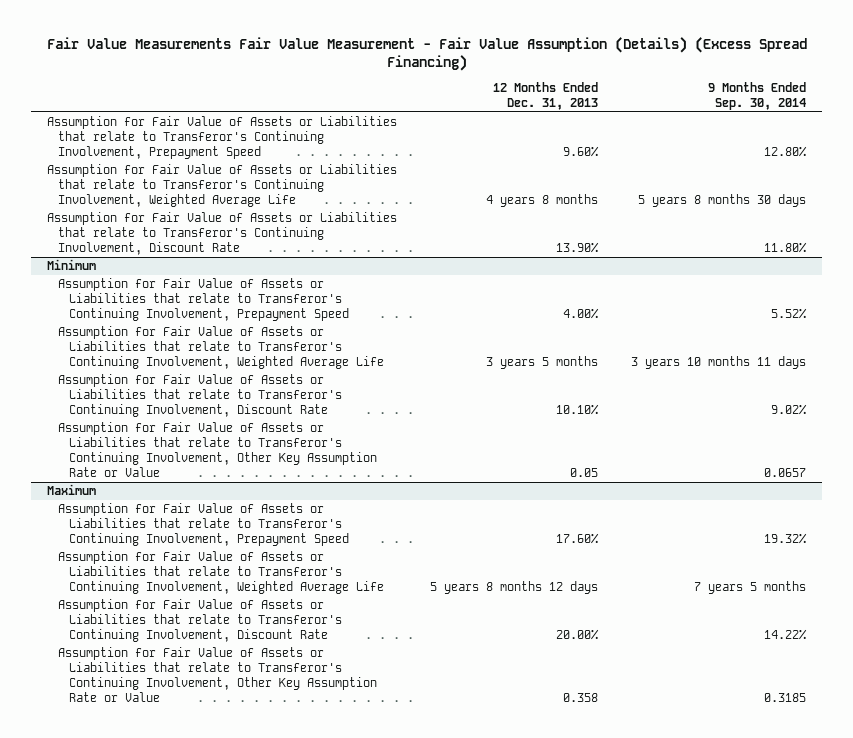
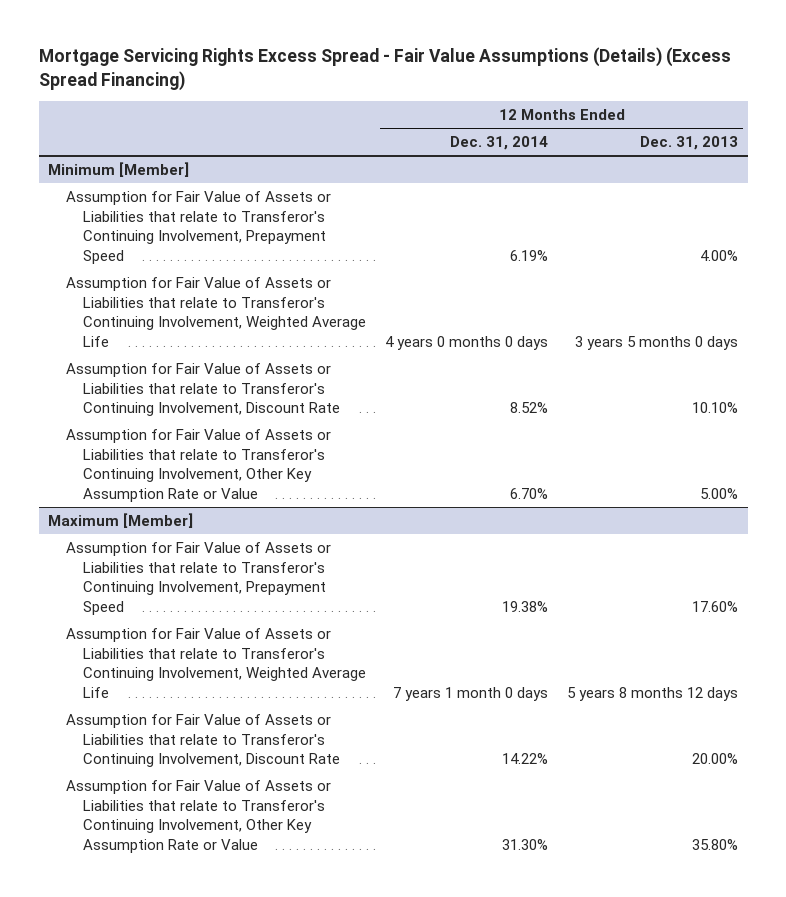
- Fair Value Measurements Fair Value Measurement - Fair Value Assumption (Details) (Excess Spread Financing)
+ Mortgage Servicing Rights Excess Spread - Fair Value Assumptions (Details) (Excess Spread Financing)
- | 12 Months Ended Dec. 31, 2013 | 9 Months Ended Sep. 30, 2014
+ | 12 Months Ended Dec. 31, 2014 | 12 Months Ended Dec. 31, 2013
- Assumption for Fair Value of Assets or Liabilities that relate to Transferor's Continuing Involvement, Prepayment Speed | 9.60% | 12.80%
- Assumption for Fair Value of Assets or Liabilities that relate to Transferor's Continuing Involvement, Weighted Average Life | 4 years 8 months | 5 years 8 months 30 days
- Assumption for Fair Value of Assets or Liabilities that relate to Transferor's Continuing Involvement, Discount Rate | 13.90% | 11.80%
- Minimum
+ Minimum [Member]
- Assumption for Fair Value of Assets or Liabilities that relate to Transferor's Continuing Involvement, Weighted Average Life | 3 years 5 months | 3 years 10 months 11 days
+ Assumption for Fair Value of Assets or Liabilities that relate to Transferor's Continuing Involvement, Weighted Average Life | 4 years 0 months 0 days | 3 years 5 months 0 days
- Assumption for Fair Value of Assets or Liabilities that relate to Transferor's Continuing Involvement, Other Key Assumption Rate or Value | 0.05 | 0.0657
- Maximum
+ Assumption for Fair Value of Assets or Liabilities that relate to Transferor's Continuing Involvement, Other Key Assumption Rate or Value | 6.70% | 5.00%
+ Maximum [Member]
- Assumption for Fair Value of Assets or Liabilities that relate to Transferor's Continuing Involvement, Other Key Assumption Rate or Value | 0.358 | 0.3185
+ Assumption for Fair Value of Assets or Liabilities that relate to Transferor's Continuing Involvement, Other Key Assumption Rate or Value | 31.30% | 35.80%

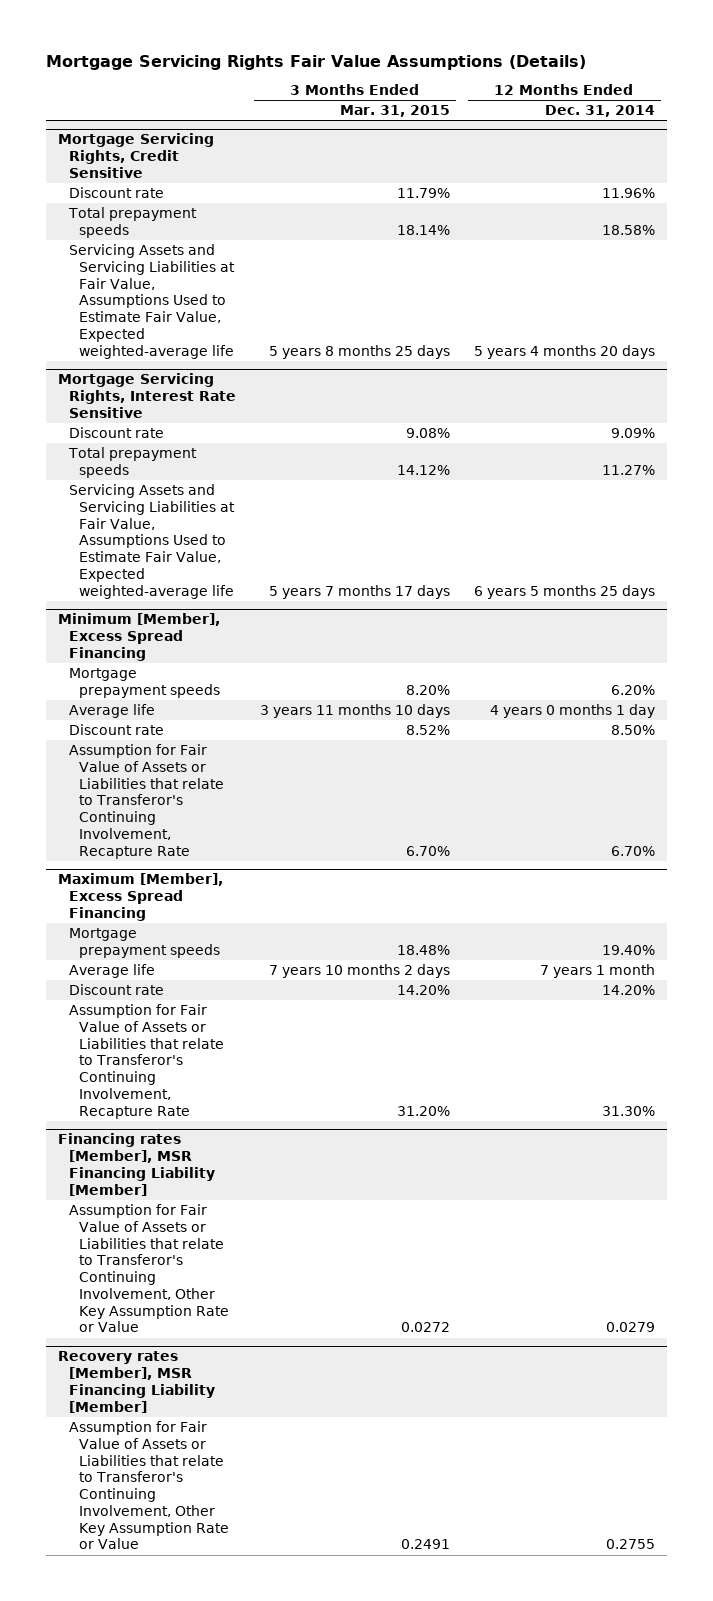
- Mortgage Servicing Rights Excess Spread - Fair Value Assumptions (Details) (Excess Spread Financing)
+ Mortgage Servicing Rights Fair Value Assumptions (Details)
- | 12 Months Ended Dec. 31, 2014 | 12 Months Ended Dec. 31, 2013
+ | 3 Months Ended Mar. 31, 2015 | 12 Months Ended Dec. 31, 2014
- Minimum [Member]
- Assumption for Fair Value of Assets or Liabilities that relate to Transferor's Continuing Involvement, Prepayment Speed | 6.19% | 4.00%
- Assumption for Fair Value of Assets or Liabilities that relate to Transferor's Continuing Involvement, Weighted Average Life | 4 years 0 months 0 days | 3 years 5 months 0 days
- Assumption for Fair Value of Assets or Liabilities that relate to Transferor's Continuing Involvement, Discount Rate | 8.52% | 10.10%
- Assumption for Fair Value of Assets or Liabilities that relate to Transferor's Continuing Involvement, Other Key Assumption Rate or Value | 6.70% | 5.00%
- Maximum [Member]
- Assumption for Fair Value of Assets or Liabilities that relate to Transferor's Continuing Involvement, Prepayment Speed | 19.38% | 17.60%
- Assumption for Fair Value of Assets or Liabilities that relate to Transferor's Continuing Involvement, Weighted Average Life | 7 years 1 month 0 days | 5 years 8 months 12 days
- Assumption for Fair Value of Assets or Liabilities that relate to Transferor's Continuing Involvement, Discount Rate | 14.22% | 20.00%
- Assumption for Fair Value of Assets or Liabilities that relate to Transferor's Continuing Involvement, Other Key Assumption Rate or Value | 31.30% | 35.80%
+ Mortgage Servicing Rights, Credit Sensitive
+ Discount rate | 11.79% | 11.96%
+ Total prepayment speeds | 18.14% | 18.58%
+ Servicing Assets and Servicing Liabilities at Fair Value, Assumptions Used to Estimate Fair Value, Expected weighted-average life | 5 years 8 months 25 days | 5 years 4 months 20 days
+ Mortgage Servicing Rights, Interest Rate Sensitive
+ Discount rate | 9.08% | 9.09%
+ Total prepayment speeds | 14.12% | 11.27%
+ Servicing Assets and Servicing Liabilities at Fair Value, Assumptions Used to Estimate Fair Value, Expected weighted-average life | 5 years 7 months 17 days | 6 years 5 months 25 days
+ Minimum [Member], Excess Spread Financing
+ Mortgage prepayment speeds | 8.20% | 6.20%
+ Average life | 3 years 11 months 10 days | 4 years 0 months 1 day
+ Discount rate | 8.52% | 8.50%
+ Assumption for Fair Value of Assets or Liabilities that relate to Transferor's Continuing Involvement, Recapture Rate | 6.70% | 6.70%
+ Maximum [Member], Excess Spread Financing
+ Mortgage prepayment speeds | 18.48% | 19.40%
+ Average life | 7 years 10 months 2 days | 7 years 1 month
+ Discount rate | 14.20% | 14.20%
+ Assumption for Fair Value of Assets or Liabilities that relate to Transferor's Continuing Involvement, Recapture Rate | 31.20% | 31.30%
+ Financing rates [Member], MSR Financing Liability [Member]
+ Assumption for Fair Value of Assets or Liabilities that relate to Transferor's Continuing Involvement, Other Key Assumption Rate or Value | 0.0272 | 0.0279
+ Recovery rates [Member], MSR Financing Liability [Member]
+ Assumption for Fair Value of Assets or Liabilities that relate to Transferor's Continuing Involvement, Other Key Assumption Rate or Value | 0.2491 | 0.2755

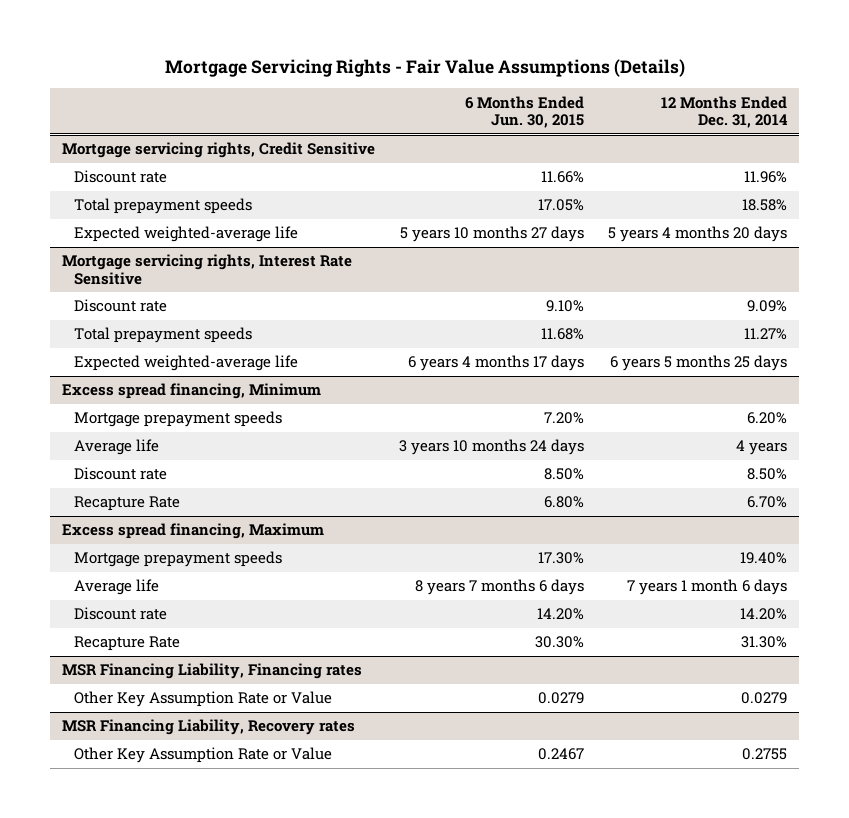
- Mortgage Servicing Rights Fair Value Assumptions (Details)
+ Mortgage Servicing Rights - Fair Value Assumptions (Details)
- | 3 Months Ended Mar. 31, 2015 | 12 Months Ended Dec. 31, 2014
+ | 6 Months Ended Jun. 30, 2015 | 12 Months Ended Dec. 31, 2014
- Mortgage Servicing Rights, Credit Sensitive
+ Mortgage servicing rights, Credit Sensitive
- Servicing Assets and Servicing Liabilities at Fair Value, Assumptions Used to Estimate Fair Value, Expected weighted-average life | 5 years 8 months 25 days | 5 years 4 months 20 days
- Mortgage Servicing Rights, Interest Rate Sensitive
+ Expected weighted-average life | 5 years 10 months 27 days | 5 years 4 months 20 days
+ Mortgage servicing rights, Interest Rate Sensitive
- Servicing Assets and Servicing Liabilities at Fair Value, Assumptions Used to Estimate Fair Value, Expected weighted-average life | 5 years 7 months 17 days | 6 years 5 months 25 days
- Minimum [Member], Excess Spread Financing
+ Expected weighted-average life | 6 years 4 months 17 days | 6 years 5 months 25 days
+ Excess spread financing, Minimum
- Average life | 3 years 11 months 10 days | 4 years 0 months 1 day
+ Average life | 3 years 10 months 24 days | 4 years
- Assumption for Fair Value of Assets or Liabilities that relate to Transferor's Continuing Involvement, Recapture Rate | 6.70% | 6.70%
- Maximum [Member], Excess Spread Financing
+ Recapture Rate | 6.80% | 6.70%
+ Excess spread financing, Maximum
- Average life | 7 years 10 months 2 days | 7 years 1 month
+ Average life | 8 years 7 months 6 days | 7 years 1 month 6 days
- Assumption for Fair Value of Assets or Liabilities that relate to Transferor's Continuing Involvement, Recapture Rate | 31.20% | 31.30%
- Financing rates [Member], MSR Financing Liability [Member]
- Assumption for Fair Value of Assets or Liabilities that relate to Transferor's Continuing Involvement, Other Key Assumption Rate or Value | 0.0272 | 0.0279
- Recovery rates [Member], MSR Financing Liability [Member]
- Assumption for Fair Value of Assets or Liabilities that relate to Transferor's Continuing Involvement, Other Key Assumption Rate or Value | 0.2491 | 0.2755
+ Recapture Rate | 30.30% | 31.30%
+ MSR Financing Liability, Financing rates
+ Other Key Assumption Rate or Value | 0.0279 | 0.0279
+ MSR Financing Liability, Recovery rates
+ Other Key Assumption Rate or Value | 0.2467 | 0.2755

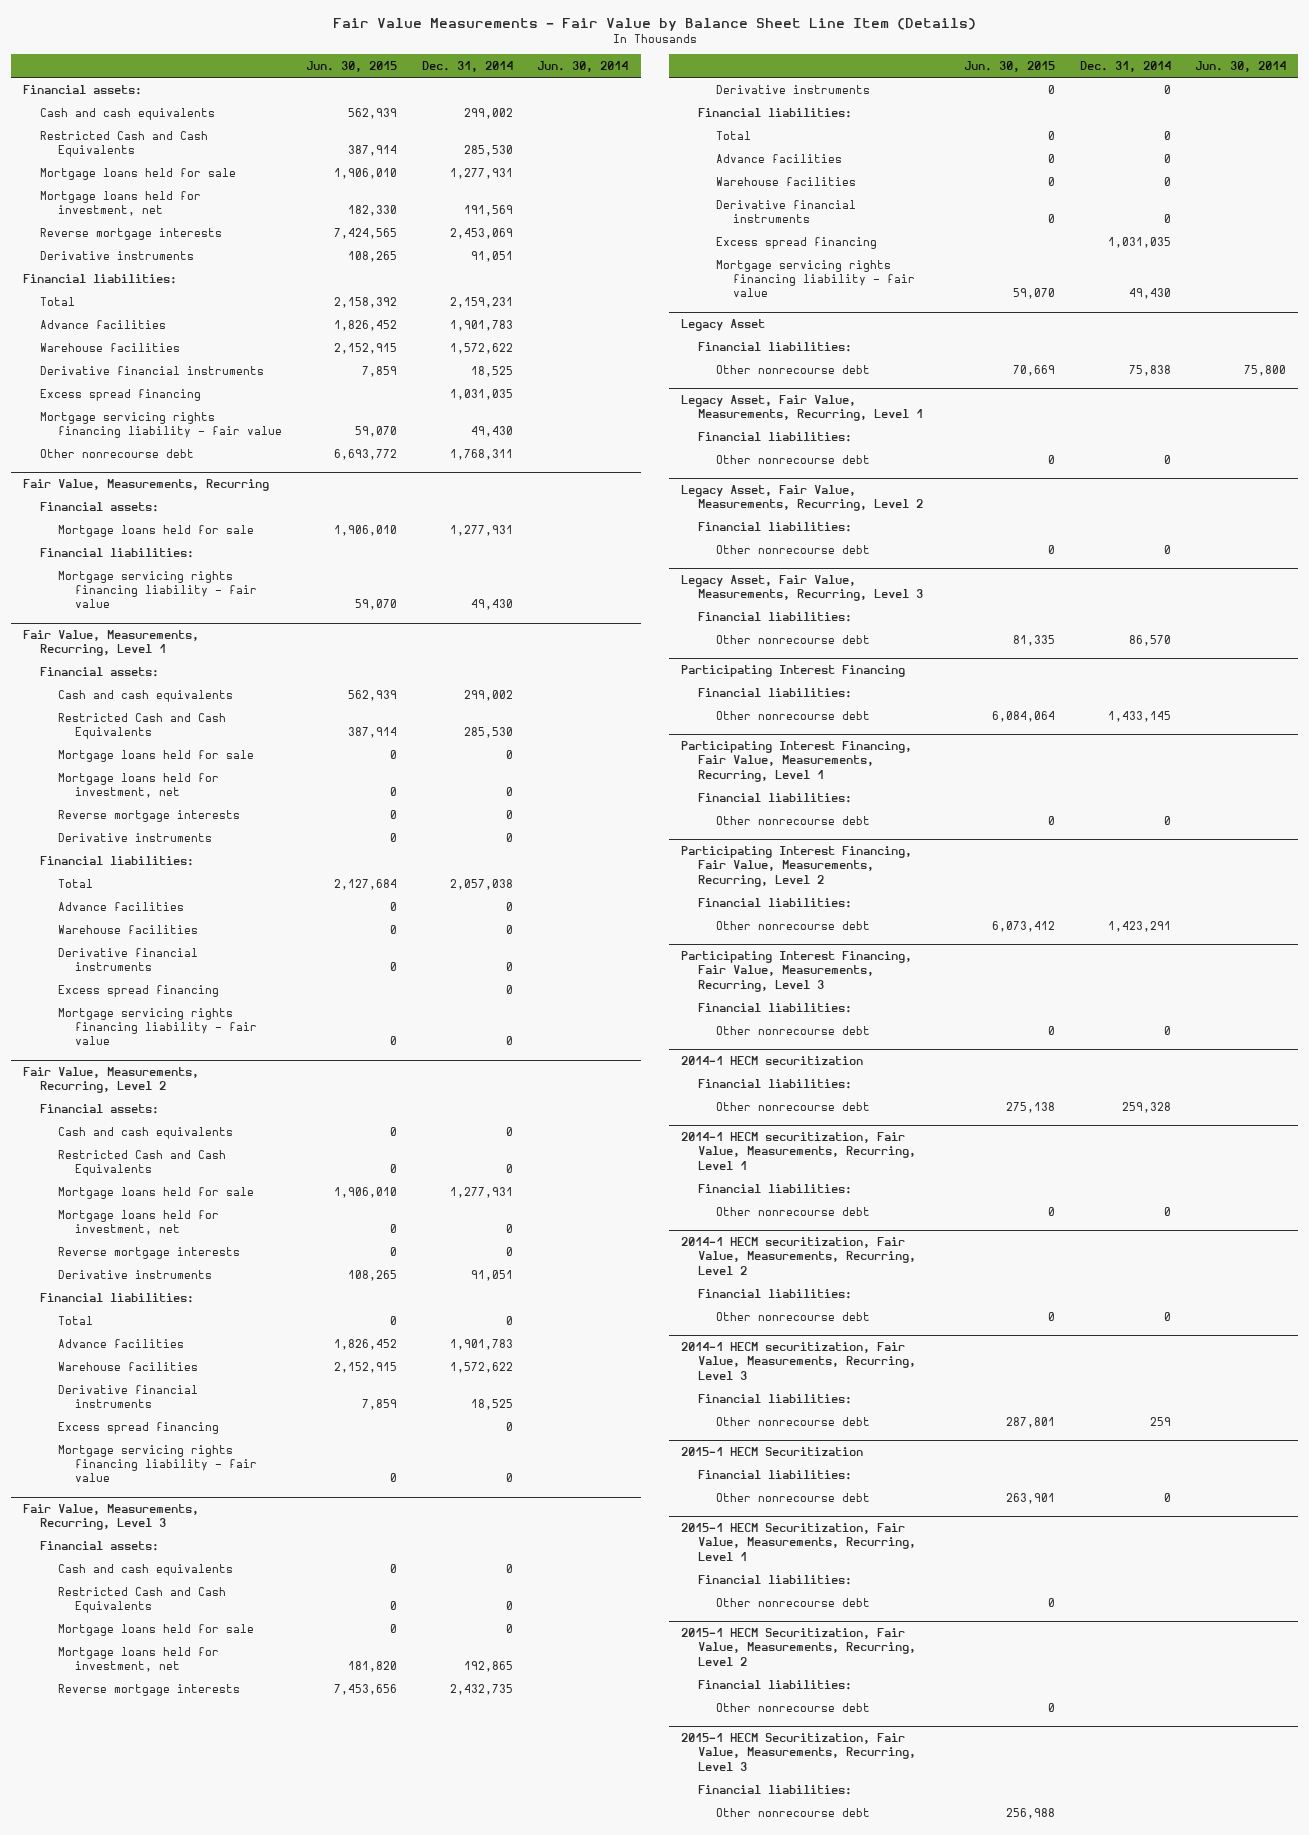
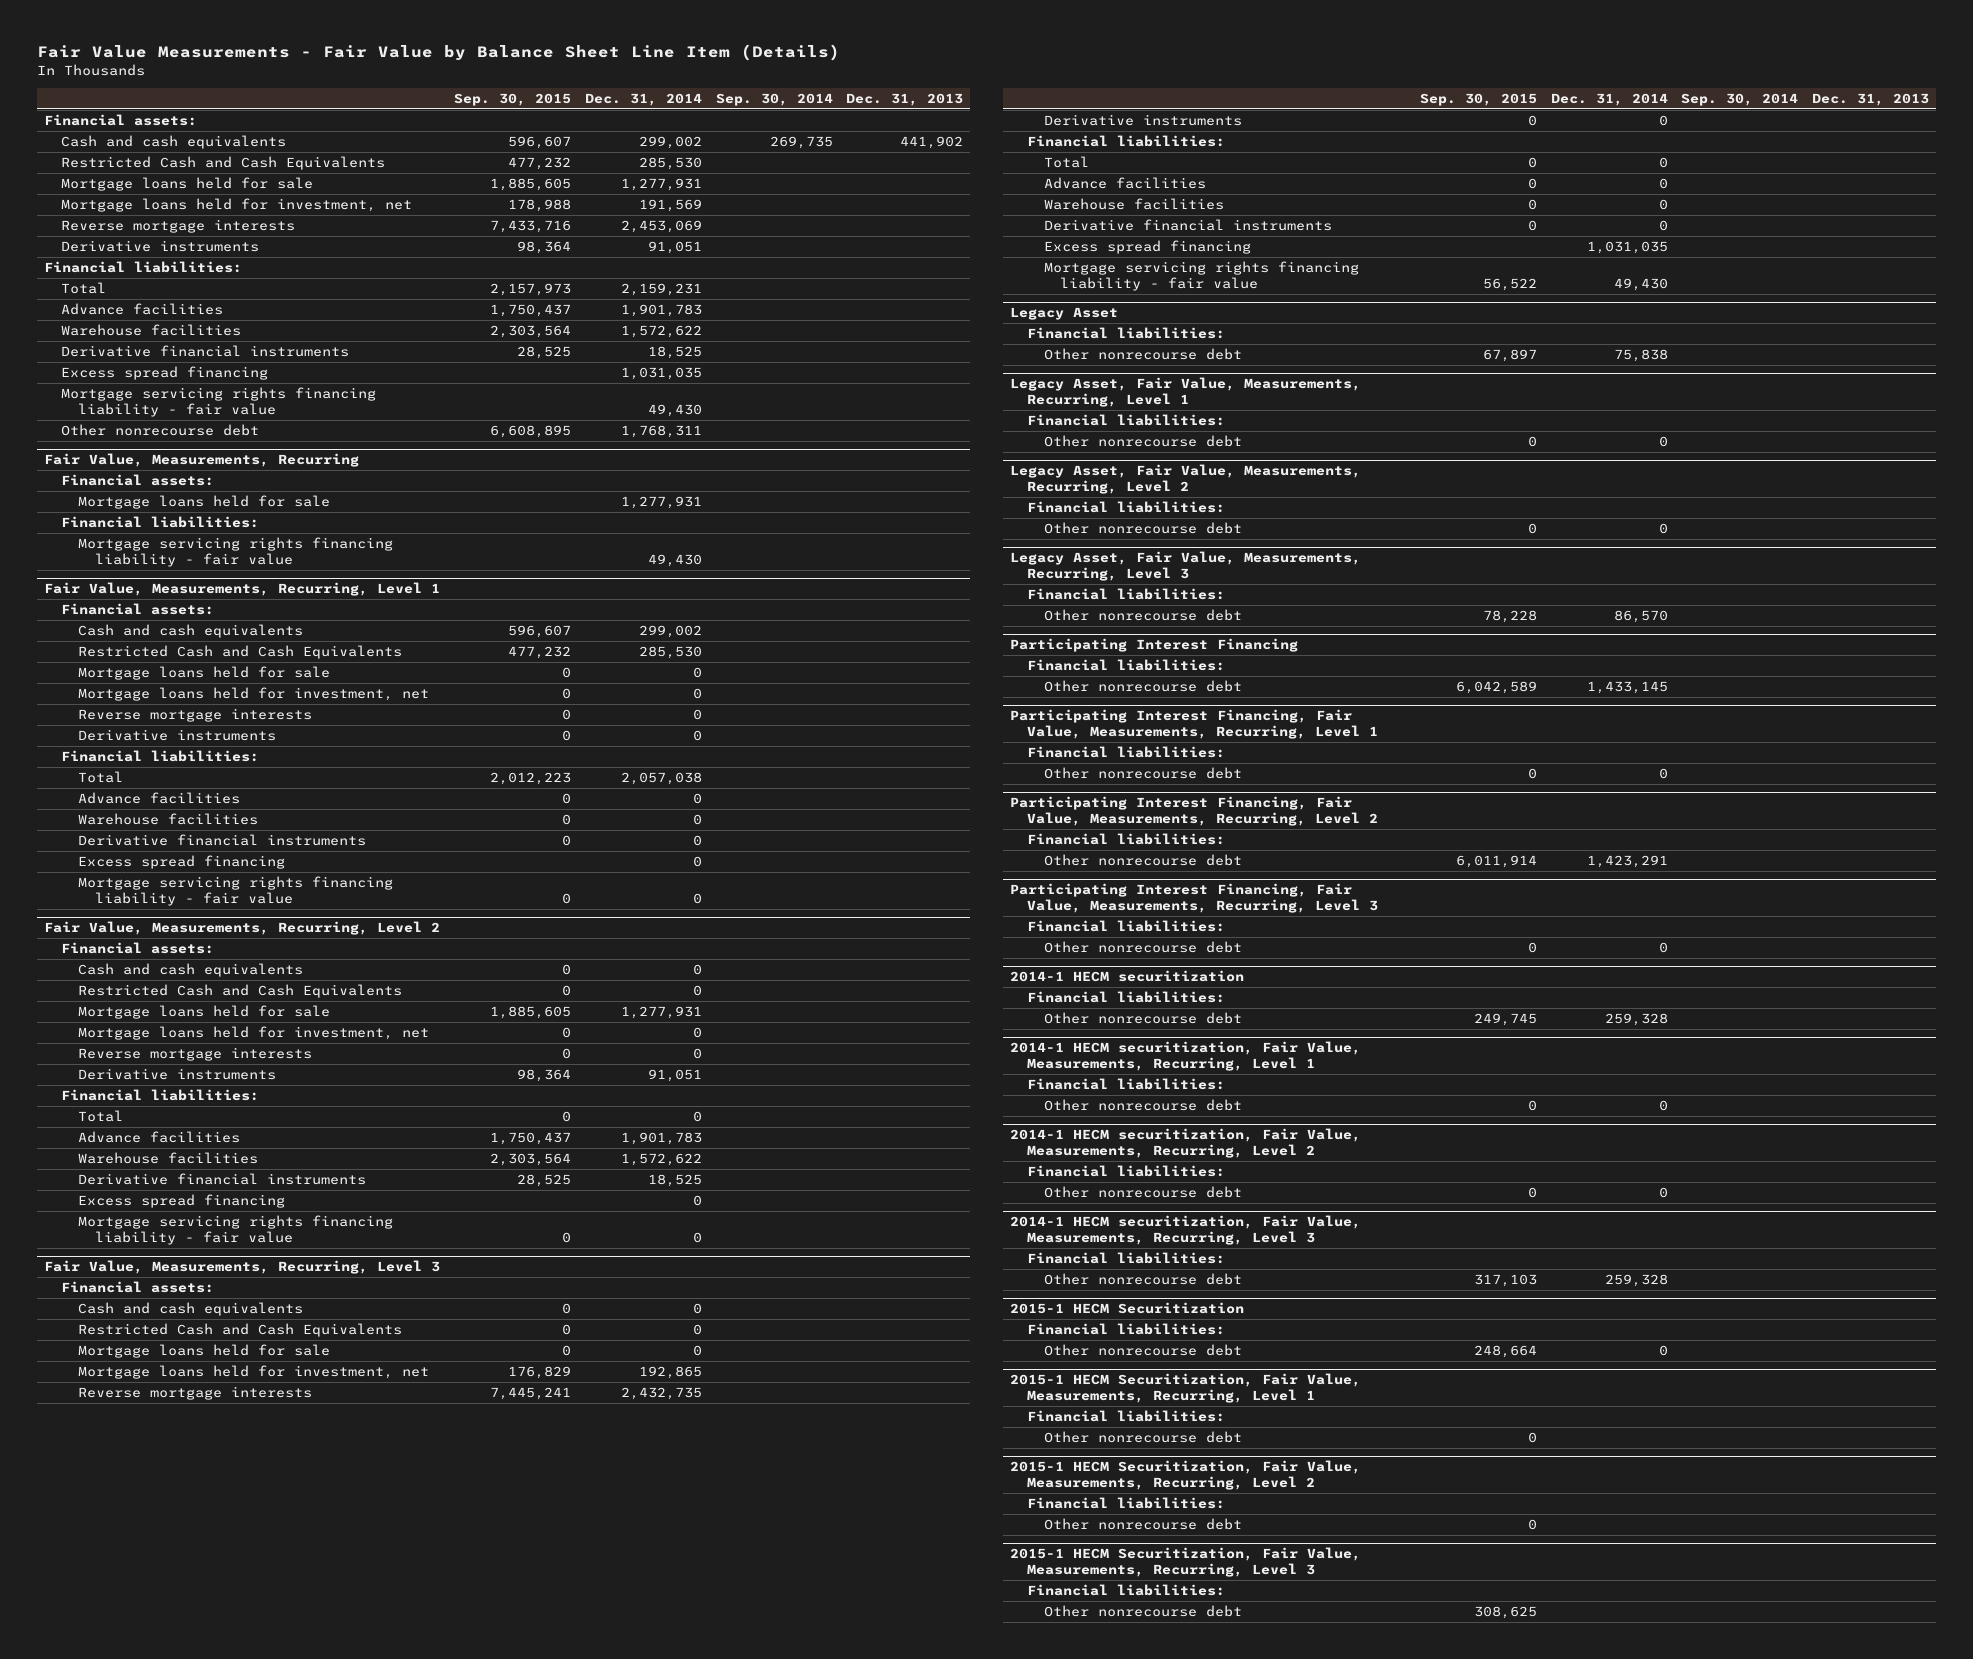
- | Jun. 30, 2015 | Dec. 31, 2014 | Jun. 30, 2014
+ | Sep. 30, 2015 | Dec. 31, 2014 | Sep. 30, 2014 | Dec. 31, 2013
@ 2014-1 HECM securitization, Fair Value, Measurements, Recurring, Level 3
- Other nonrecourse debt | 287,801 | 259 |
+ Other nonrecourse debt | 317,103 | 259,328 | |

